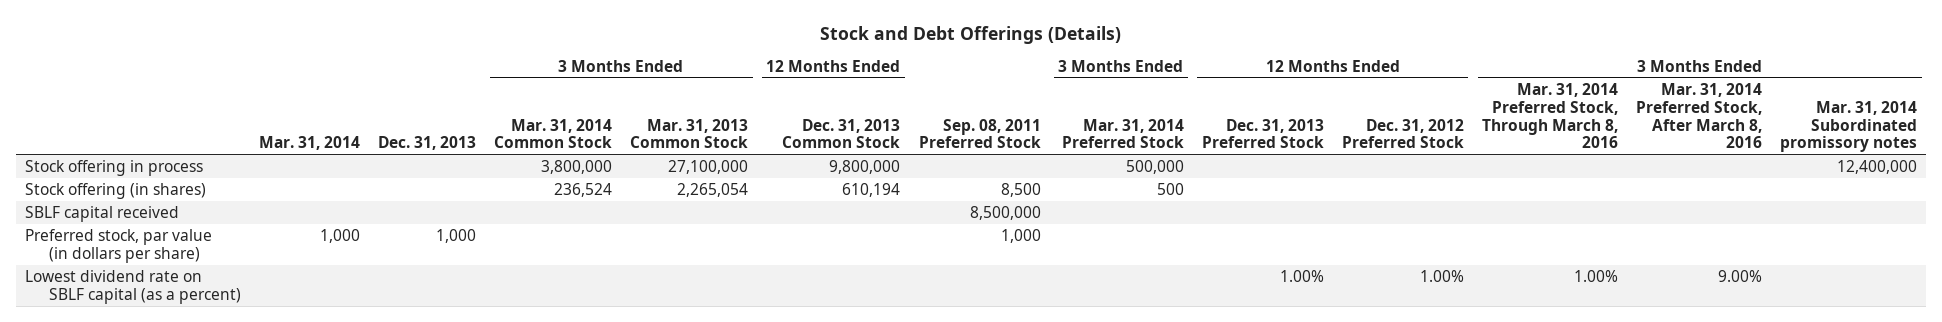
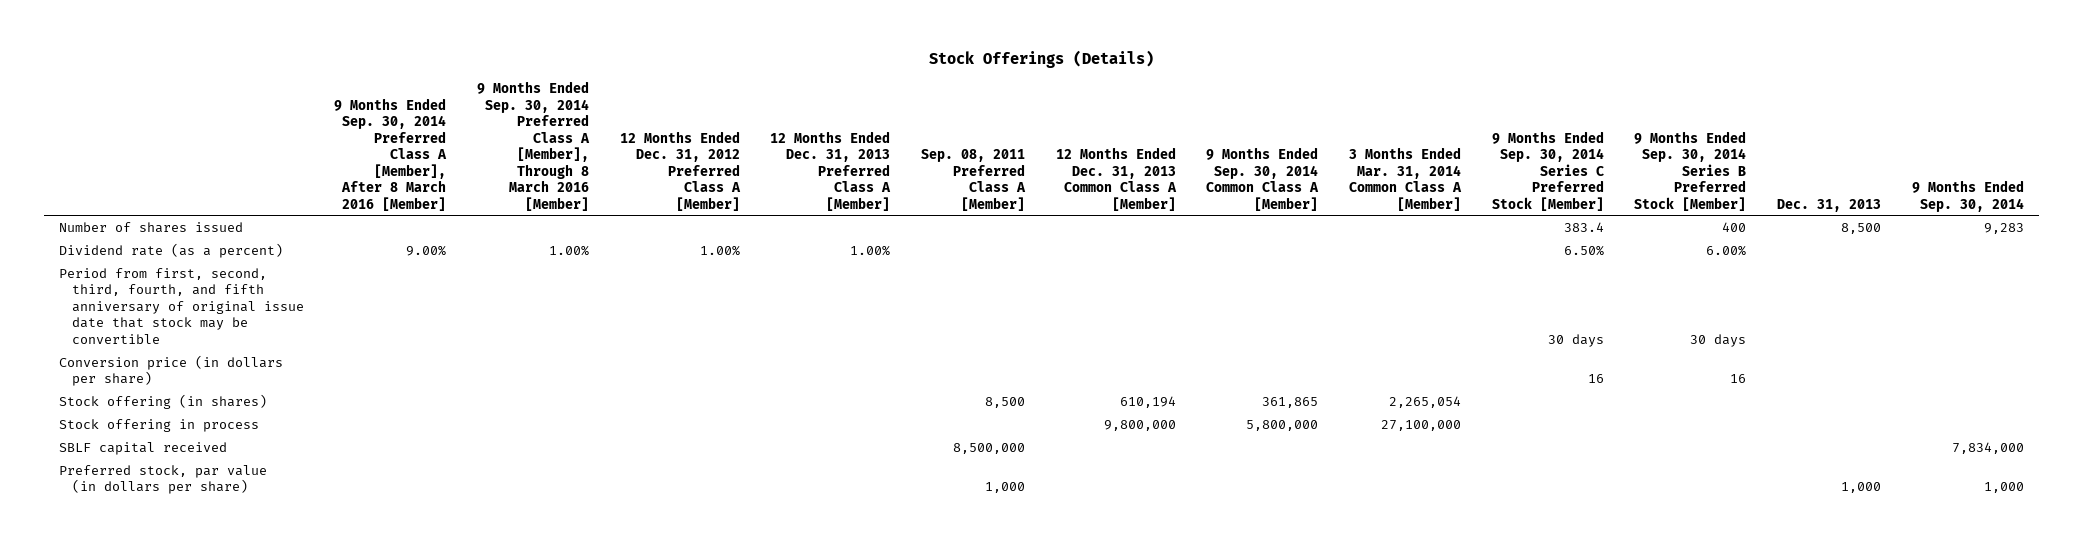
- Stock and Debt Offerings (Details)
+ Stock Offerings (Details)
- | Mar. 31, 2014 | Dec. 31, 2013 | 3 Months Ended Mar. 31, 2014 Common Stock | 3 Months Ended Mar. 31, 2013 Common Stock | 12 Months Ended Dec. 31, 2013 Common Stock | Sep. 08, 2011 Preferred Stock | 3 Months Ended Mar. 31, 2014 Preferred Stock | 12 Months Ended Dec. 31, 2013 Preferred Stock | 12 Months Ended Dec. 31, 2012 Preferred Stock | 3 Months Ended Mar. 31, 2014 Preferred Stock, Through March 8, 2016 | 3 Months Ended Mar. 31, 2014 Preferred Stock, After March 8, 2016 | 3 Months Ended Mar. 31, 2014 Subordinated promissory notes
+ | 9 Months Ended Sep. 30, 2014 Preferred Class A [Member], After 8 March 2016 [Member] | 9 Months Ended Sep. 30, 2014 Preferred Class A [Member], Through 8 March 2016 [Member] | 12 Months Ended Dec. 31, 2012 Preferred Class A [Member] | 12 Months Ended Dec. 31, 2013 Preferred Class A [Member] | Sep. 08, 2011 Preferred Class A [Member] | 12 Months Ended Dec. 31, 2013 Common Class A [Member] | 9 Months Ended Sep. 30, 2014 Common Class A [Member] | 3 Months Ended Mar. 31, 2014 Common Class A [Member] | 9 Months Ended Sep. 30, 2014 Series C Preferred Stock [Member] | 9 Months Ended Sep. 30, 2014 Series B Preferred Stock [Member] | Dec. 31, 2013 | 9 Months Ended Sep. 30, 2014
+ Number of shares issued | | | | | | | | | 383.4 | 400 | 8,500 | 9,283
+ Dividend rate (as a percent) | 9.00% | 1.00% | 1.00% | 1.00% | | | | | 6.50% | 6.00% | |
+ Period from first, second, third, fourth, and fifth anniversary of original issue date that stock may be convertible | | | | | | | | | 30 days | 30 days | |
+ Conversion price (in dollars per share) | | | | | | | | | 16 | 16 | |
moved down: Stock offering in process | | | | | | 9,800,000 | 5,800,000 | 27,100,000 | | | |
- Lowest dividend rate on SBLF capital (as a percent) | | | | | | | | 1.00% | 1.00% | 1.00% | 9.00% |

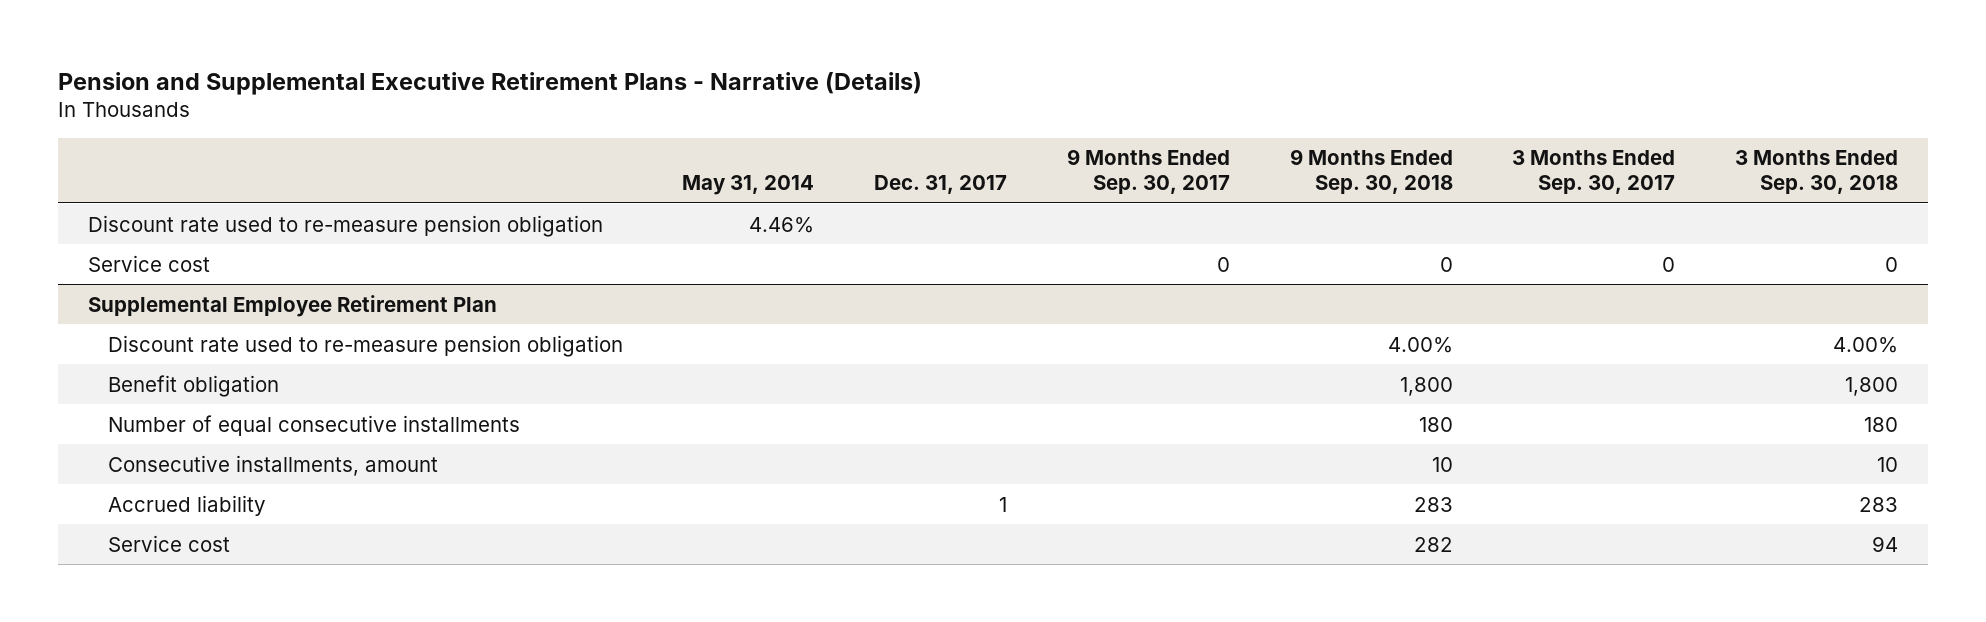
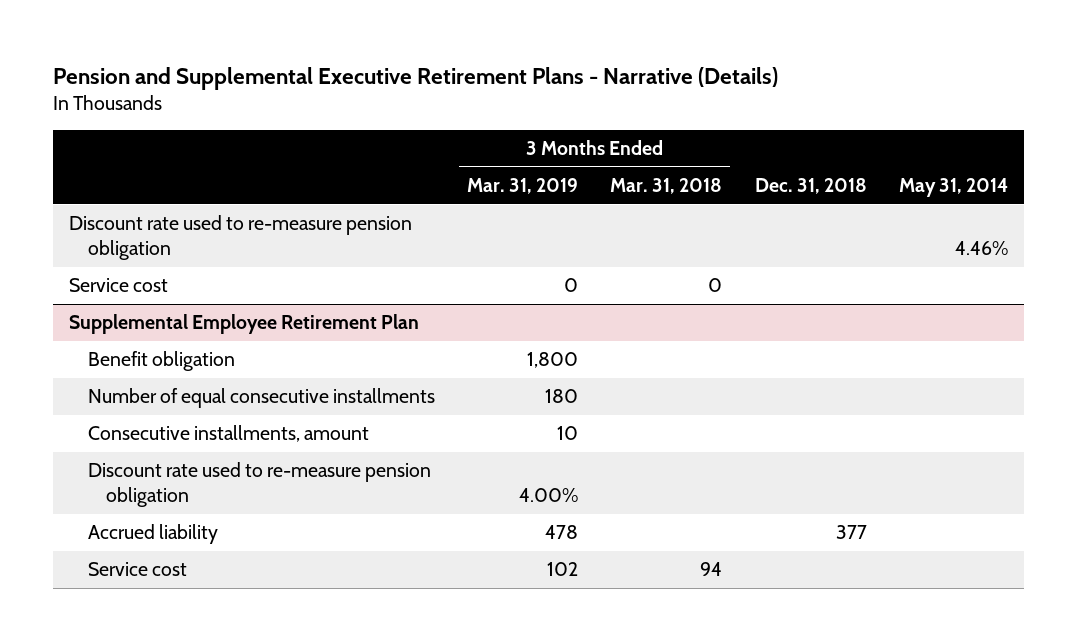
- | May 31, 2014 | Dec. 31, 2017 | 9 Months Ended Sep. 30, 2017 | 9 Months Ended Sep. 30, 2018 | 3 Months Ended Sep. 30, 2017 | 3 Months Ended Sep. 30, 2018
+ | 3 Months Ended Mar. 31, 2019 | 3 Months Ended Mar. 31, 2018 | Dec. 31, 2018 | May 31, 2014
@ Supplemental Employee Retirement Plan
moved down: Discount rate used to re-measure pension obligation | 4.00% | | |

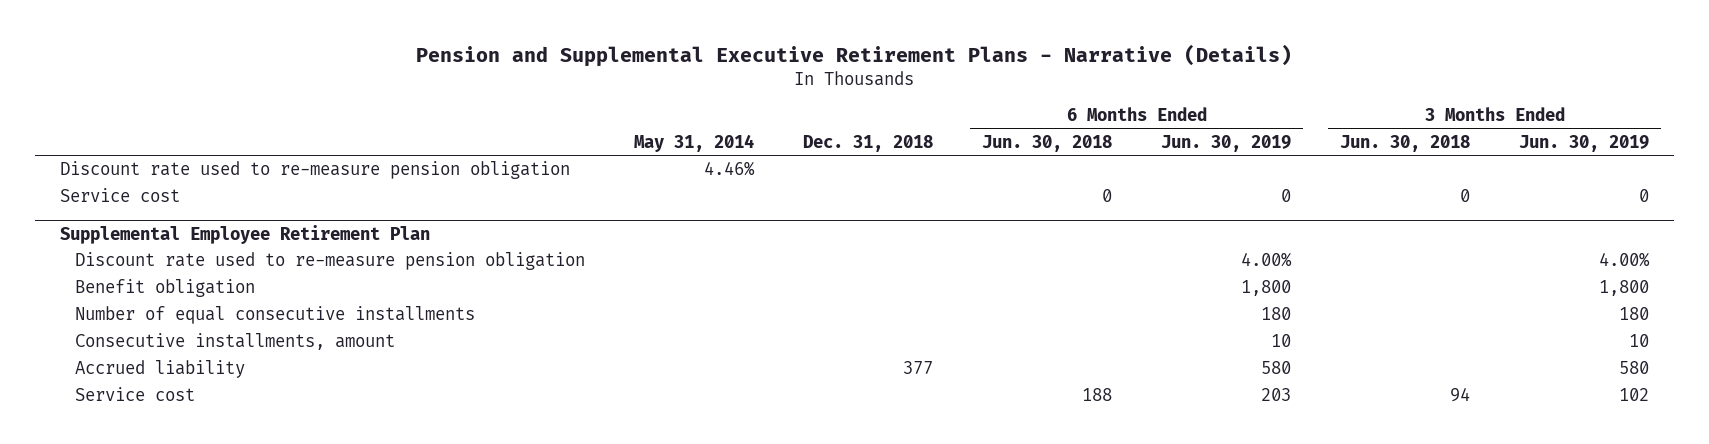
- | 3 Months Ended Mar. 31, 2019 | 3 Months Ended Mar. 31, 2018 | Dec. 31, 2018 | May 31, 2014
+ | May 31, 2014 | Dec. 31, 2018 | 6 Months Ended Jun. 30, 2018 | 6 Months Ended Jun. 30, 2019 | 3 Months Ended Jun. 30, 2018 | 3 Months Ended Jun. 30, 2019
@ Supplemental Employee Retirement Plan
moved up: Discount rate used to re-measure pension obligation | | | | 4.00% | | 4.00%

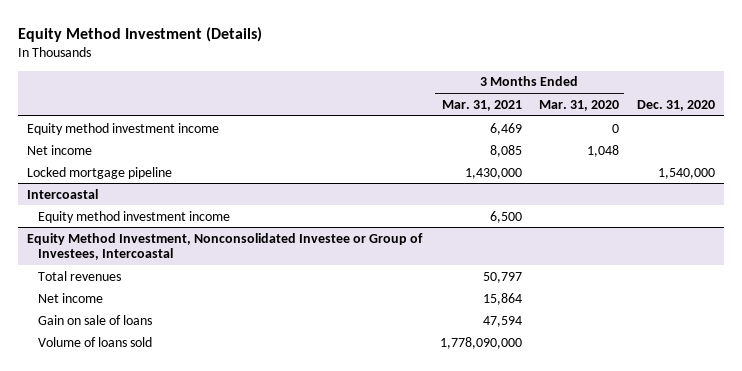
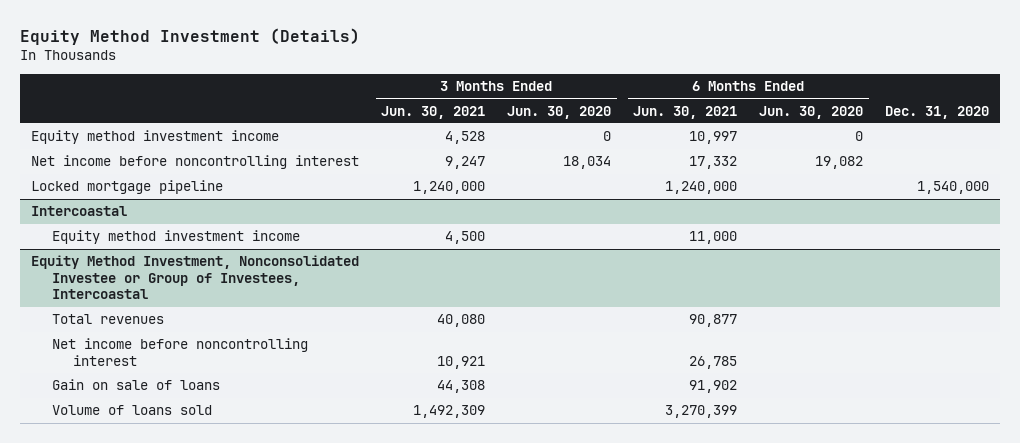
- | 3 Months Ended Mar. 31, 2021 | 3 Months Ended Mar. 31, 2020 | Dec. 31, 2020
+ | 3 Months Ended Jun. 30, 2021 | 3 Months Ended Jun. 30, 2020 | 6 Months Ended Jun. 30, 2021 | 6 Months Ended Jun. 30, 2020 | Dec. 31, 2020
- Net income | 8,085 | 1,048 |
+ Net income before noncontrolling interest | 9,247 | 18,034 | 17,332 | 19,082 |
@ Equity Method Investment, Nonconsolidated Investee or Group of Investees, Intercoastal
- Net income | 15,864 | |
+ Net income before noncontrolling interest | 10,921 | | 26,785 | |

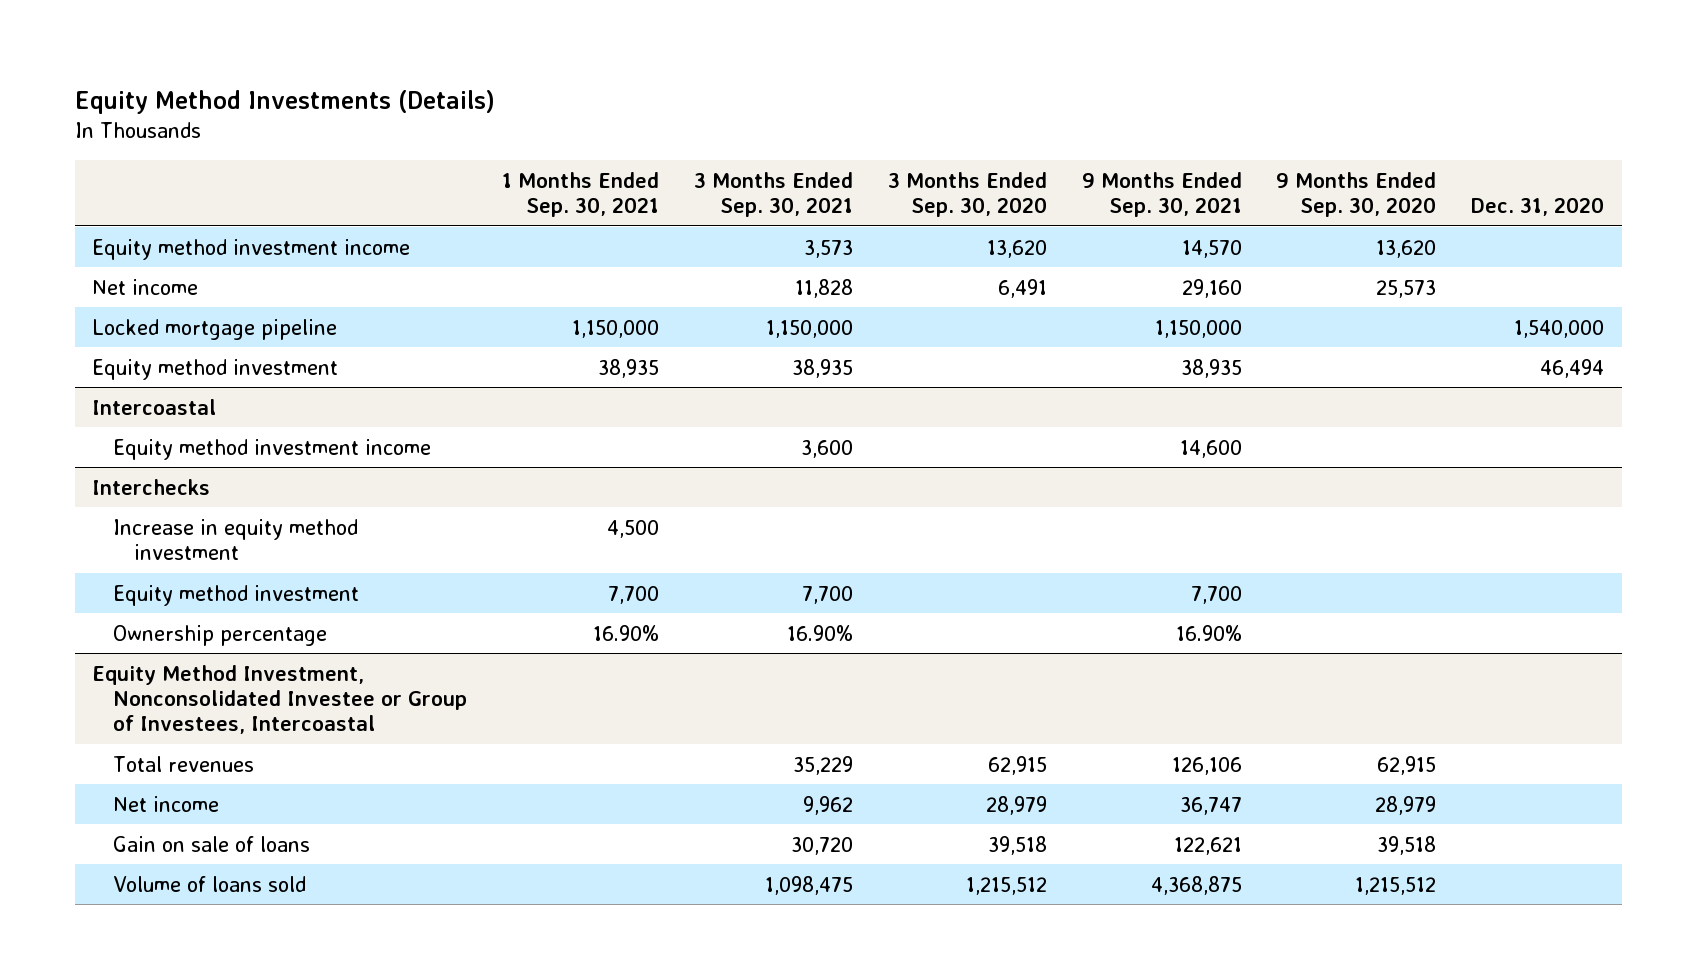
- Equity Method Investment (Details)
+ Equity Method Investments (Details)
- | 3 Months Ended Jun. 30, 2021 | 3 Months Ended Jun. 30, 2020 | 6 Months Ended Jun. 30, 2021 | 6 Months Ended Jun. 30, 2020 | Dec. 31, 2020
+ | 1 Months Ended Sep. 30, 2021 | 3 Months Ended Sep. 30, 2021 | 3 Months Ended Sep. 30, 2020 | 9 Months Ended Sep. 30, 2021 | 9 Months Ended Sep. 30, 2020 | Dec. 31, 2020
- Net income before noncontrolling interest | 9,247 | 18,034 | 17,332 | 19,082 |
+ Net income | | 11,828 | 6,491 | 29,160 | 25,573 |
+ Equity method investment | 38,935 | 38,935 | | 38,935 | | 46,494
+ Interchecks
+ Increase in equity method investment | 4,500 | | | | |
+ Equity method investment | 7,700 | 7,700 | | 7,700 | |
+ Ownership percentage | 16.90% | 16.90% | | 16.90% | |
@ Equity Method Investment, Nonconsolidated Investee or Group of Investees, Intercoastal
- Net income before noncontrolling interest | 10,921 | | 26,785 | |
+ Net income | | 9,962 | 28,979 | 36,747 | 28,979 |

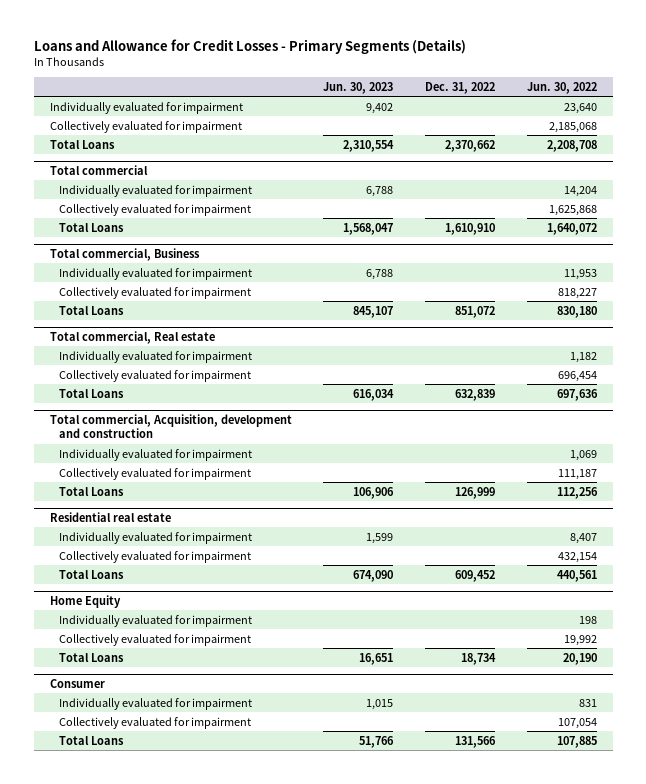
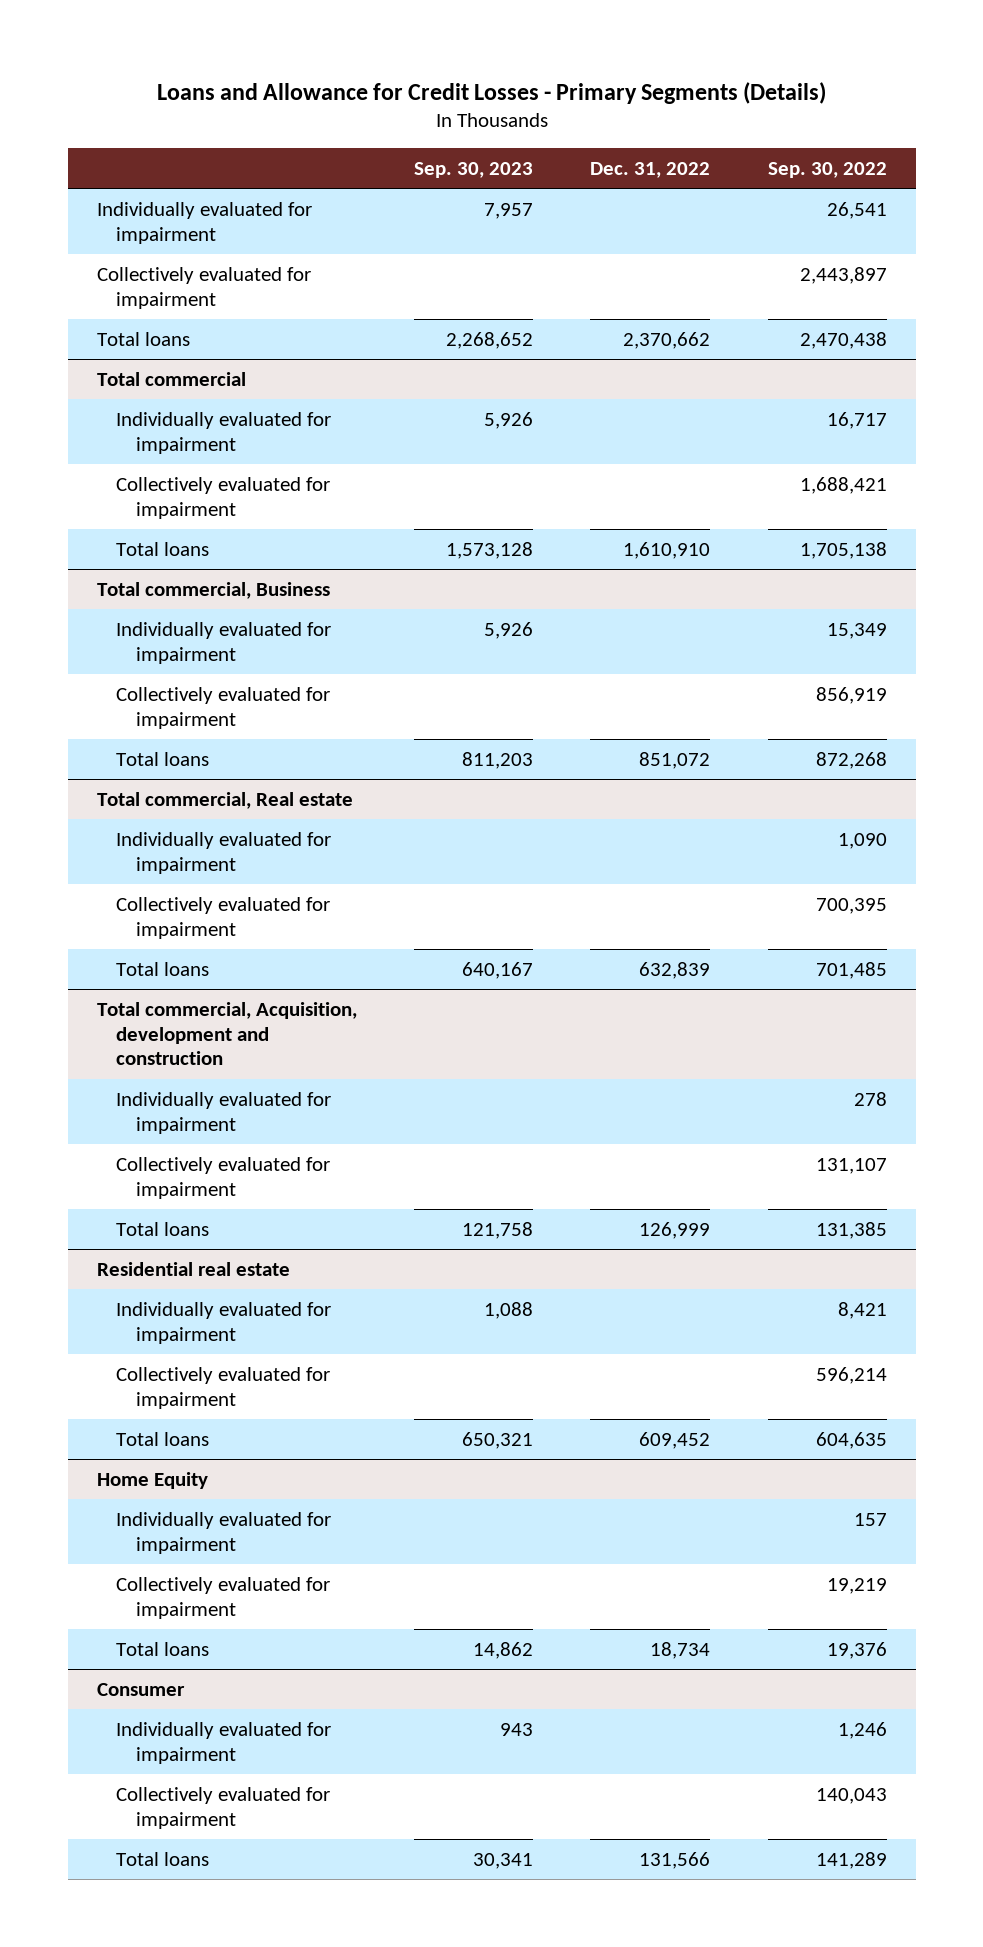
- | Jun. 30, 2023 | Dec. 31, 2022 | Jun. 30, 2022
+ | Sep. 30, 2023 | Dec. 31, 2022 | Sep. 30, 2022
- Total Loans | 2,310,554 | 2,370,662 | 2,208,708
+ Total loans | 2,268,652 | 2,370,662 | 2,470,438
@ Total commercial
- Total Loans | 1,568,047 | 1,610,910 | 1,640,072
+ Total loans | 1,573,128 | 1,610,910 | 1,705,138
@ Total commercial, Business
- Total Loans | 845,107 | 851,072 | 830,180
+ Total loans | 811,203 | 851,072 | 872,268
@ Total commercial, Real estate
- Total Loans | 616,034 | 632,839 | 697,636
+ Total loans | 640,167 | 632,839 | 701,485
@ Total commercial, Acquisition, development and construction
- Total Loans | 106,906 | 126,999 | 112,256
+ Total loans | 121,758 | 126,999 | 131,385
@ Residential real estate
- Total Loans | 674,090 | 609,452 | 440,561
+ Total loans | 650,321 | 609,452 | 604,635
@ Home Equity
- Total Loans | 16,651 | 18,734 | 20,190
+ Total loans | 14,862 | 18,734 | 19,376
@ Consumer
- Total Loans | 51,766 | 131,566 | 107,885
+ Total loans | 30,341 | 131,566 | 141,289

